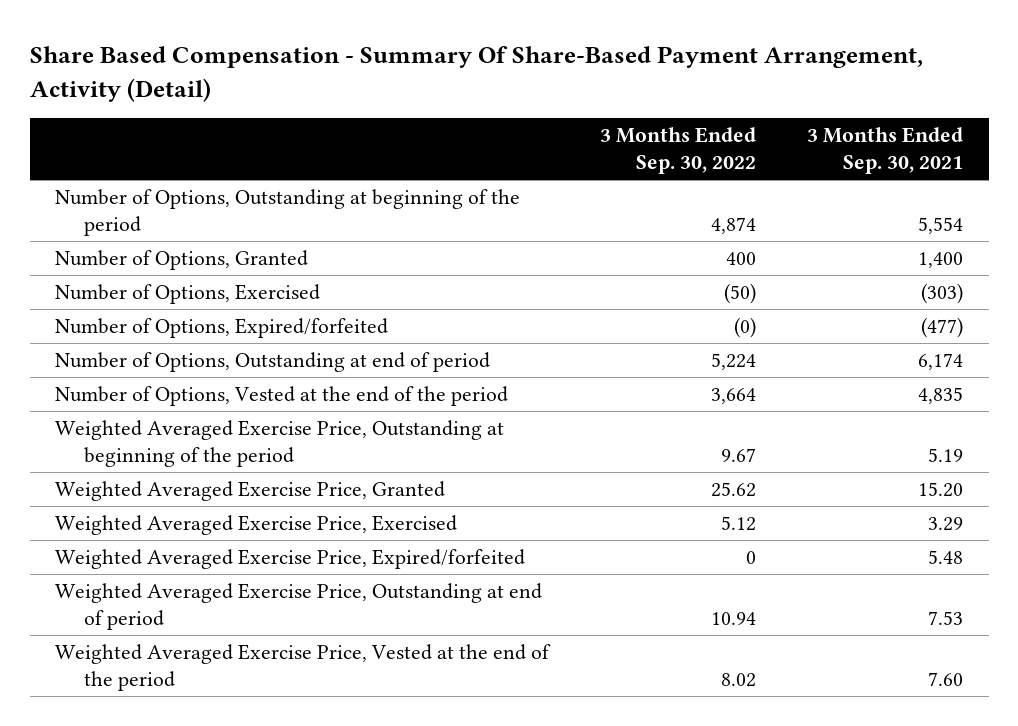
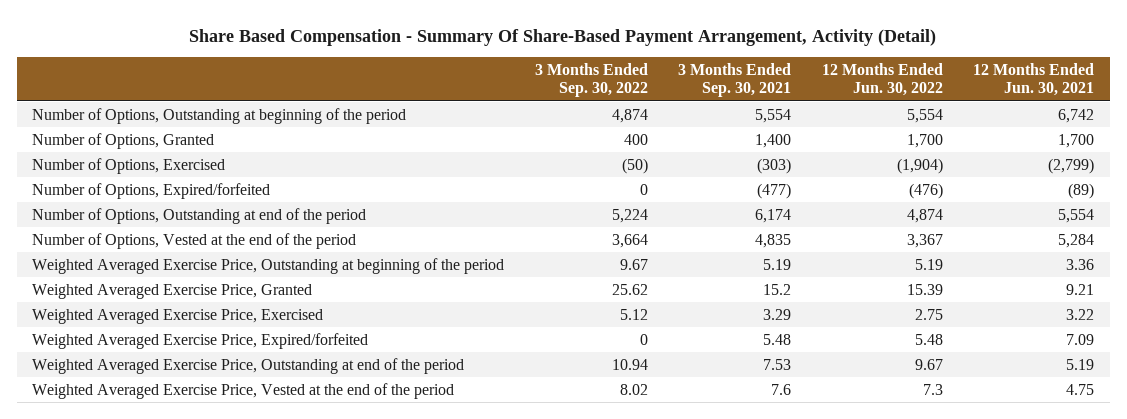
- | 3 Months Ended Sep. 30, 2022 | 3 Months Ended Sep. 30, 2021
+ | 3 Months Ended Sep. 30, 2022 | 3 Months Ended Sep. 30, 2021 | 12 Months Ended Jun. 30, 2022 | 12 Months Ended Jun. 30, 2021
- Number of Options, Expired/forfeited | (0) | (477)
- Number of Options, Outstanding at end of period | 5,224 | 6,174
+ Number of Options, Expired/forfeited | 0 | (477) | (476) | (89)
+ Number of Options, Outstanding at end of the period | 5,224 | 6,174 | 4,874 | 5,554
- Weighted Averaged Exercise Price, Granted | 25.62 | 15.20
+ Weighted Averaged Exercise Price, Granted | 25.62 | 15.2 | 15.39 | 9.21
- Weighted Averaged Exercise Price, Outstanding at end of period | 10.94 | 7.53
- Weighted Averaged Exercise Price, Vested at the end of the period | 8.02 | 7.60
+ Weighted Averaged Exercise Price, Outstanding at end of the period | 10.94 | 7.53 | 9.67 | 5.19
+ Weighted Averaged Exercise Price, Vested at the end of the period | 8.02 | 7.6 | 7.3 | 4.75

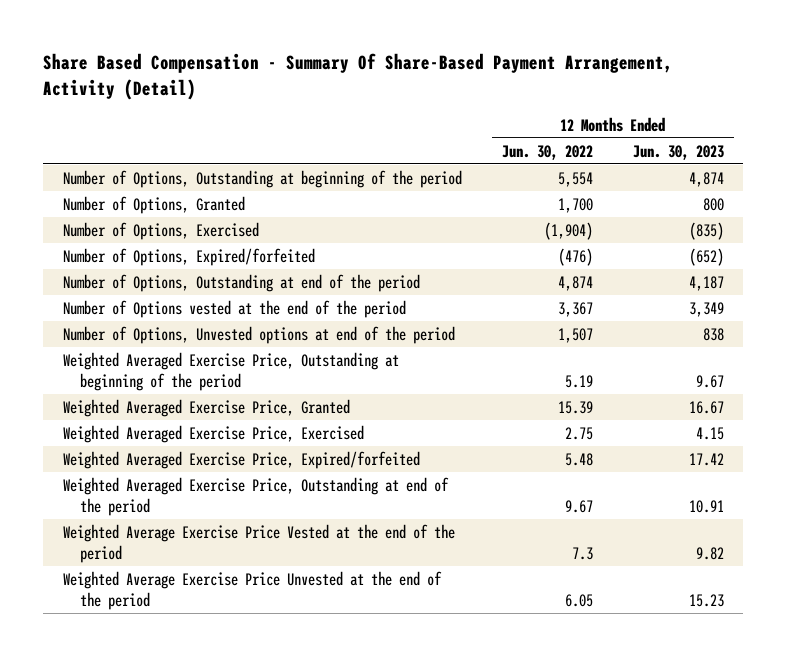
- | 3 Months Ended Sep. 30, 2022 | 3 Months Ended Sep. 30, 2021 | 12 Months Ended Jun. 30, 2022 | 12 Months Ended Jun. 30, 2021
+ | 12 Months Ended Jun. 30, 2022 | 12 Months Ended Jun. 30, 2023
- Number of Options, Vested at the end of the period | 3,664 | 4,835 | 3,367 | 5,284
+ Number of Options vested at the end of the period | 3,367 | 3,349
+ Number of Options, Unvested options at end of the period | 1,507 | 838
- Weighted Averaged Exercise Price, Vested at the end of the period | 8.02 | 7.6 | 7.3 | 4.75
+ Weighted Average Exercise Price Vested at the end of the period | 7.3 | 9.82
+ Weighted Average Exercise Price Unvested at the end of the period | 6.05 | 15.23

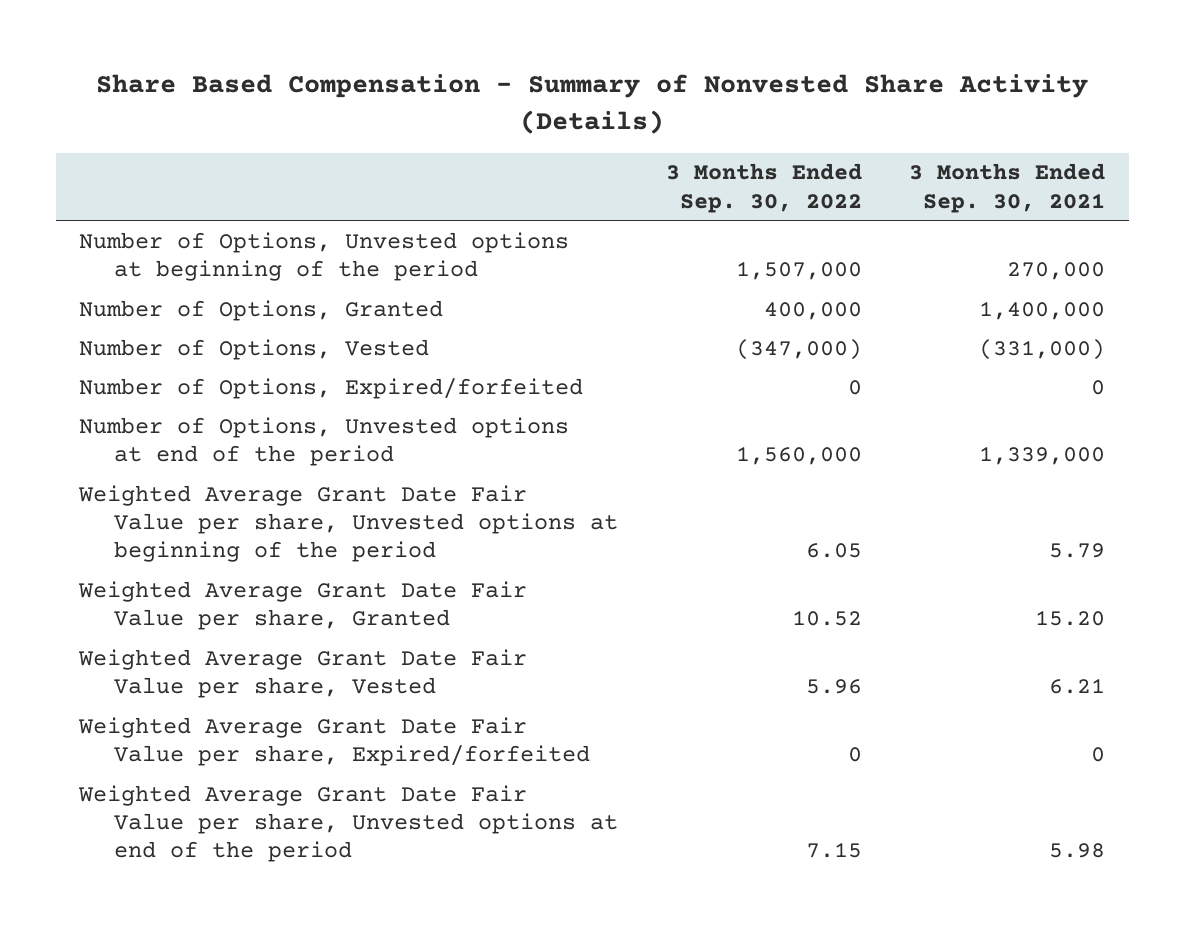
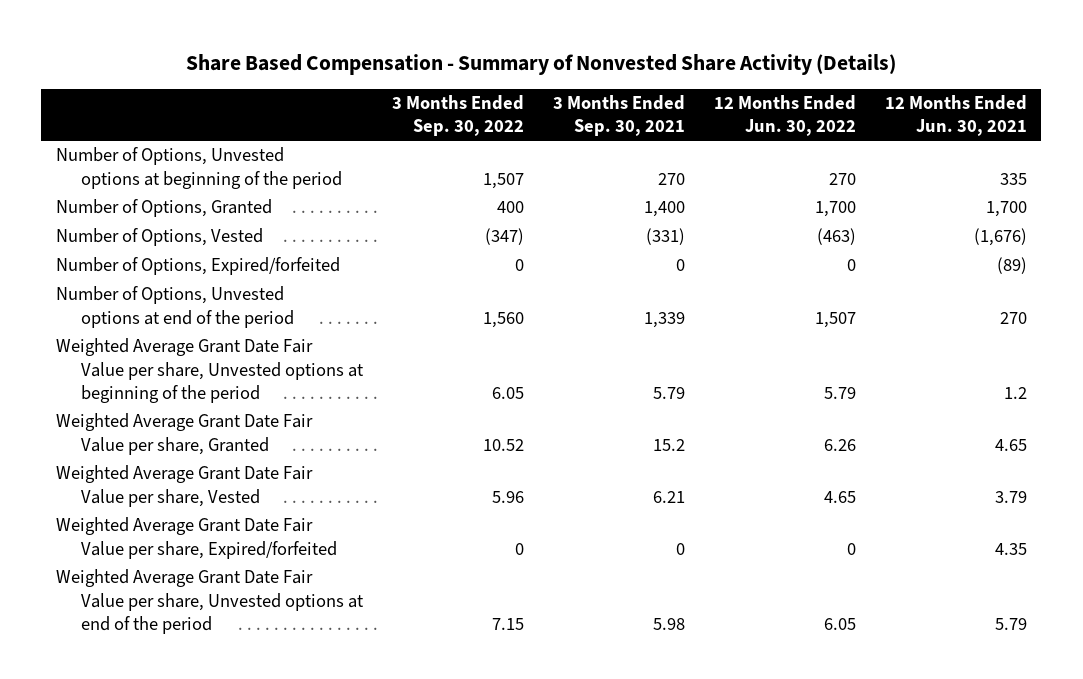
- | 3 Months Ended Sep. 30, 2022 | 3 Months Ended Sep. 30, 2021
+ | 3 Months Ended Sep. 30, 2022 | 3 Months Ended Sep. 30, 2021 | 12 Months Ended Jun. 30, 2022 | 12 Months Ended Jun. 30, 2021
- Number of Options, Unvested options at beginning of the period | 1,507,000 | 270,000
- Number of Options, Granted | 400,000 | 1,400,000
- Number of Options, Vested | (347,000) | (331,000)
+ Number of Options, Unvested options at beginning of the period | 1,507 | 270 | 270 | 335
+ Number of Options, Granted | 400 | 1,400 | 1,700 | 1,700
+ Number of Options, Vested | (347) | (331) | (463) | (1,676)
- Number of Options, Unvested options at end of the period | 1,560,000 | 1,339,000
+ Number of Options, Unvested options at end of the period | 1,560 | 1,339 | 1,507 | 270
- Weighted Average Grant Date Fair Value per share, Granted | 10.52 | 15.20
+ Weighted Average Grant Date Fair Value per share, Granted | 10.52 | 15.2 | 6.26 | 4.65

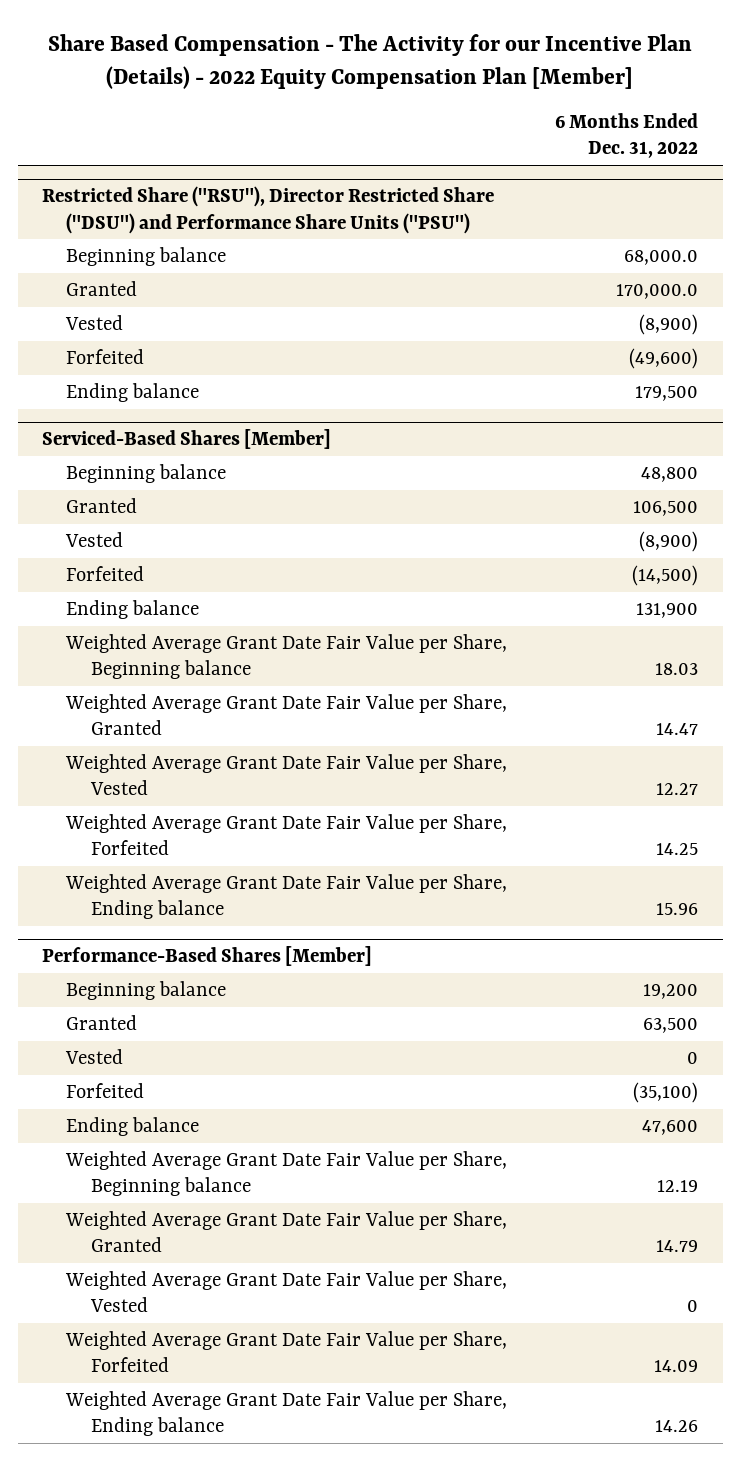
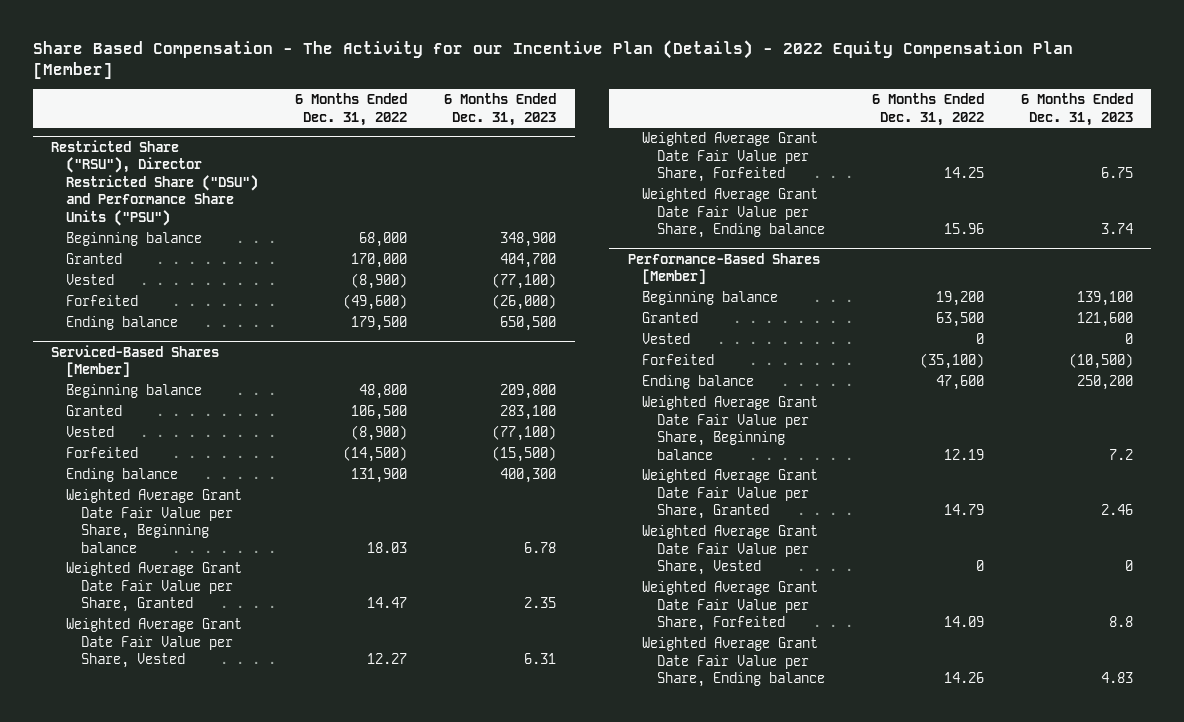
- | 6 Months Ended Dec. 31, 2022
+ | 6 Months Ended Dec. 31, 2022 | 6 Months Ended Dec. 31, 2023
@ Restricted Share ("RSU"), Director Restricted Share ("DSU") and Performance Share Units ("PSU")
- Beginning balance | 68,000.0
- Granted | 170,000.0
+ Beginning balance | 68,000 | 348,900
+ Granted | 170,000 | 404,700

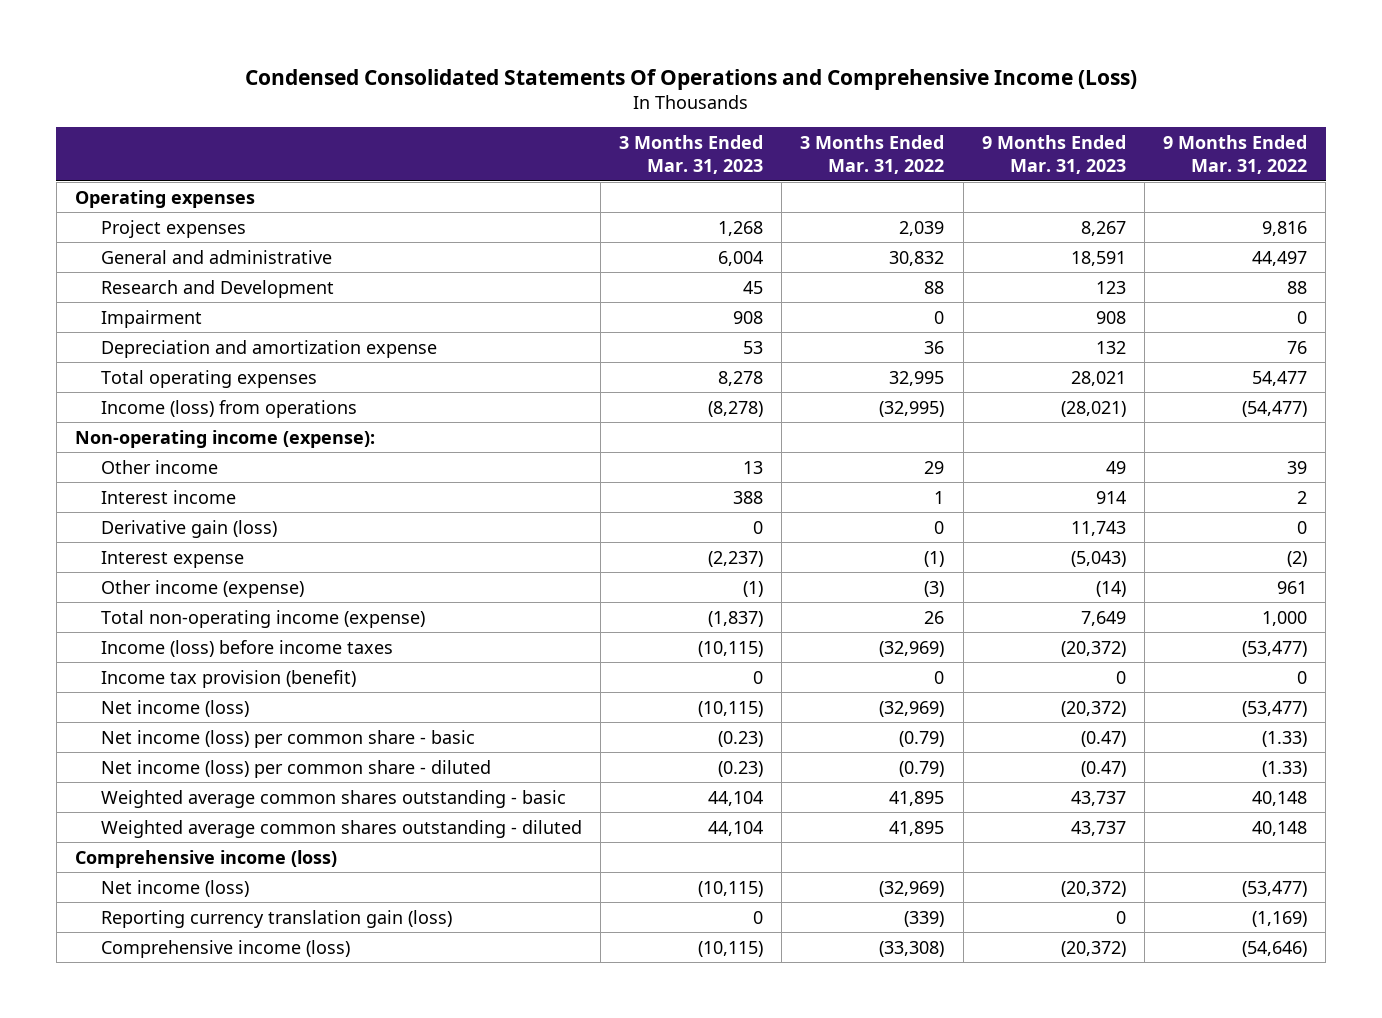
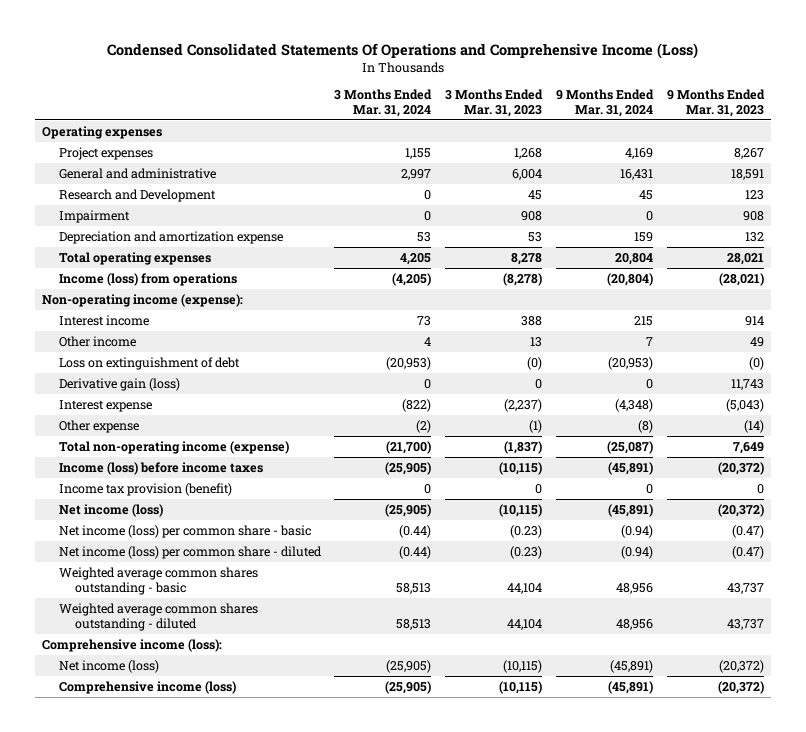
- | 3 Months Ended Mar. 31, 2023 | 3 Months Ended Mar. 31, 2022 | 9 Months Ended Mar. 31, 2023 | 9 Months Ended Mar. 31, 2022
+ | 3 Months Ended Mar. 31, 2024 | 3 Months Ended Mar. 31, 2023 | 9 Months Ended Mar. 31, 2024 | 9 Months Ended Mar. 31, 2023
moved down: Other income | 4 | 13 | 7 | 49
+ Loss on extinguishment of debt | (20,953) | (0) | (20,953) | (0)
- Other income (expense) | (1) | (3) | (14) | 961
+ Other expense | (2) | (1) | (8) | (14)
- Comprehensive income (loss)
+ Comprehensive income (loss):
- Reporting currency translation gain (loss) | 0 | (339) | 0 | (1,169)

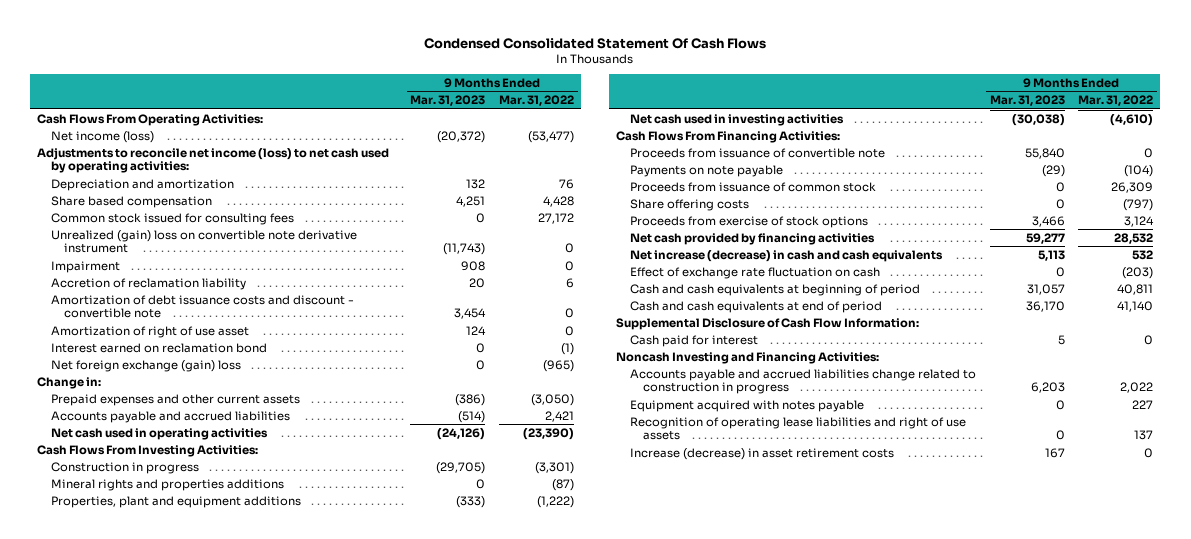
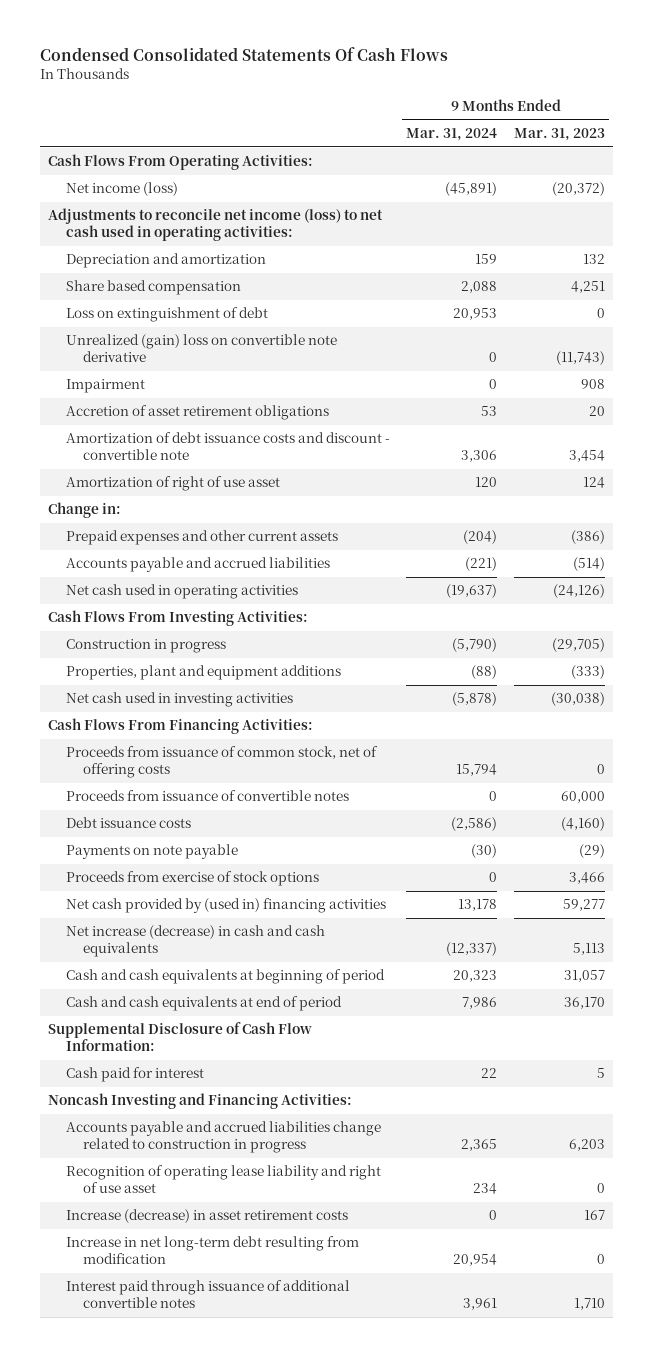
- Condensed Consolidated Statement Of Cash Flows
+ Condensed Consolidated Statements Of Cash Flows
- | 9 Months Ended Mar. 31, 2023 | 9 Months Ended Mar. 31, 2022
+ | 9 Months Ended Mar. 31, 2024 | 9 Months Ended Mar. 31, 2023
- Adjustments to reconcile net income (loss) to net cash used by operating activities:
+ Adjustments to reconcile net income (loss) to net cash used in operating activities:
- Common stock issued for consulting fees | 0 | 27,172
- Unrealized (gain) loss on convertible note derivative instrument | (11,743) | 0
+ Loss on extinguishment of debt | 20,953 | 0
+ Unrealized (gain) loss on convertible note derivative | 0 | (11,743)
- Accretion of reclamation liability | 20 | 6
+ Accretion of asset retirement obligations | 53 | 20
- Interest earned on reclamation bond | 0 | (1)
- Net foreign exchange (gain) loss | 0 | (965)
- Mineral rights and properties additions | 0 | (87)
- Proceeds from issuance of convertible note | 55,840 | 0
+ Proceeds from issuance of common stock, net of offering costs | 15,794 | 0
+ Proceeds from issuance of convertible notes | 0 | 60,000
+ Debt issuance costs | (2,586) | (4,160)
- Proceeds from issuance of common stock | 0 | 26,309
- Share offering costs | 0 | (797)
- Net cash provided by financing activities | 59,277 | 28,532
+ Net cash provided by (used in) financing activities | 13,178 | 59,277
- Effect of exchange rate fluctuation on cash | 0 | (203)
- Equipment acquired with notes payable | 0 | 227
- Recognition of operating lease liabilities and right of use assets | 0 | 137
+ Recognition of operating lease liability and right of use asset | 234 | 0
+ Increase in net long-term debt resulting from modification | 20,954 | 0
+ Interest paid through issuance of additional convertible notes | 3,961 | 1,710

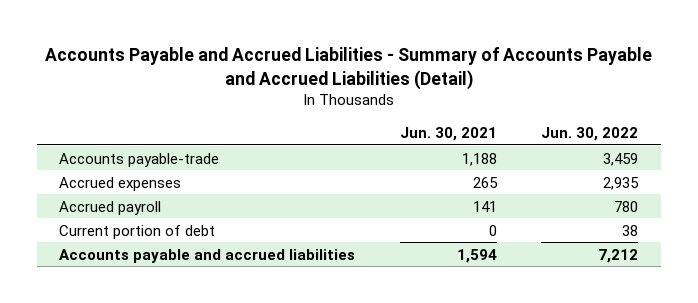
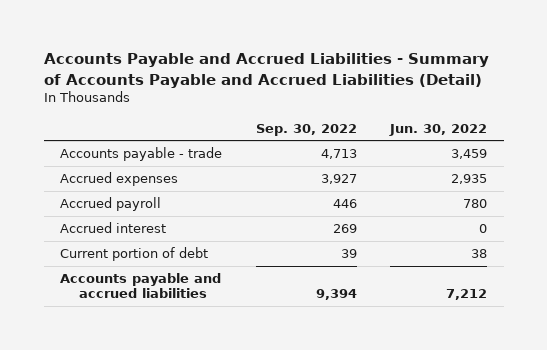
- | Jun. 30, 2021 | Jun. 30, 2022
+ | Sep. 30, 2022 | Jun. 30, 2022
- Accounts payable-trade | 1,188 | 3,459
+ Accounts payable - trade | 4,713 | 3,459
+ Accrued interest | 269 | 0

